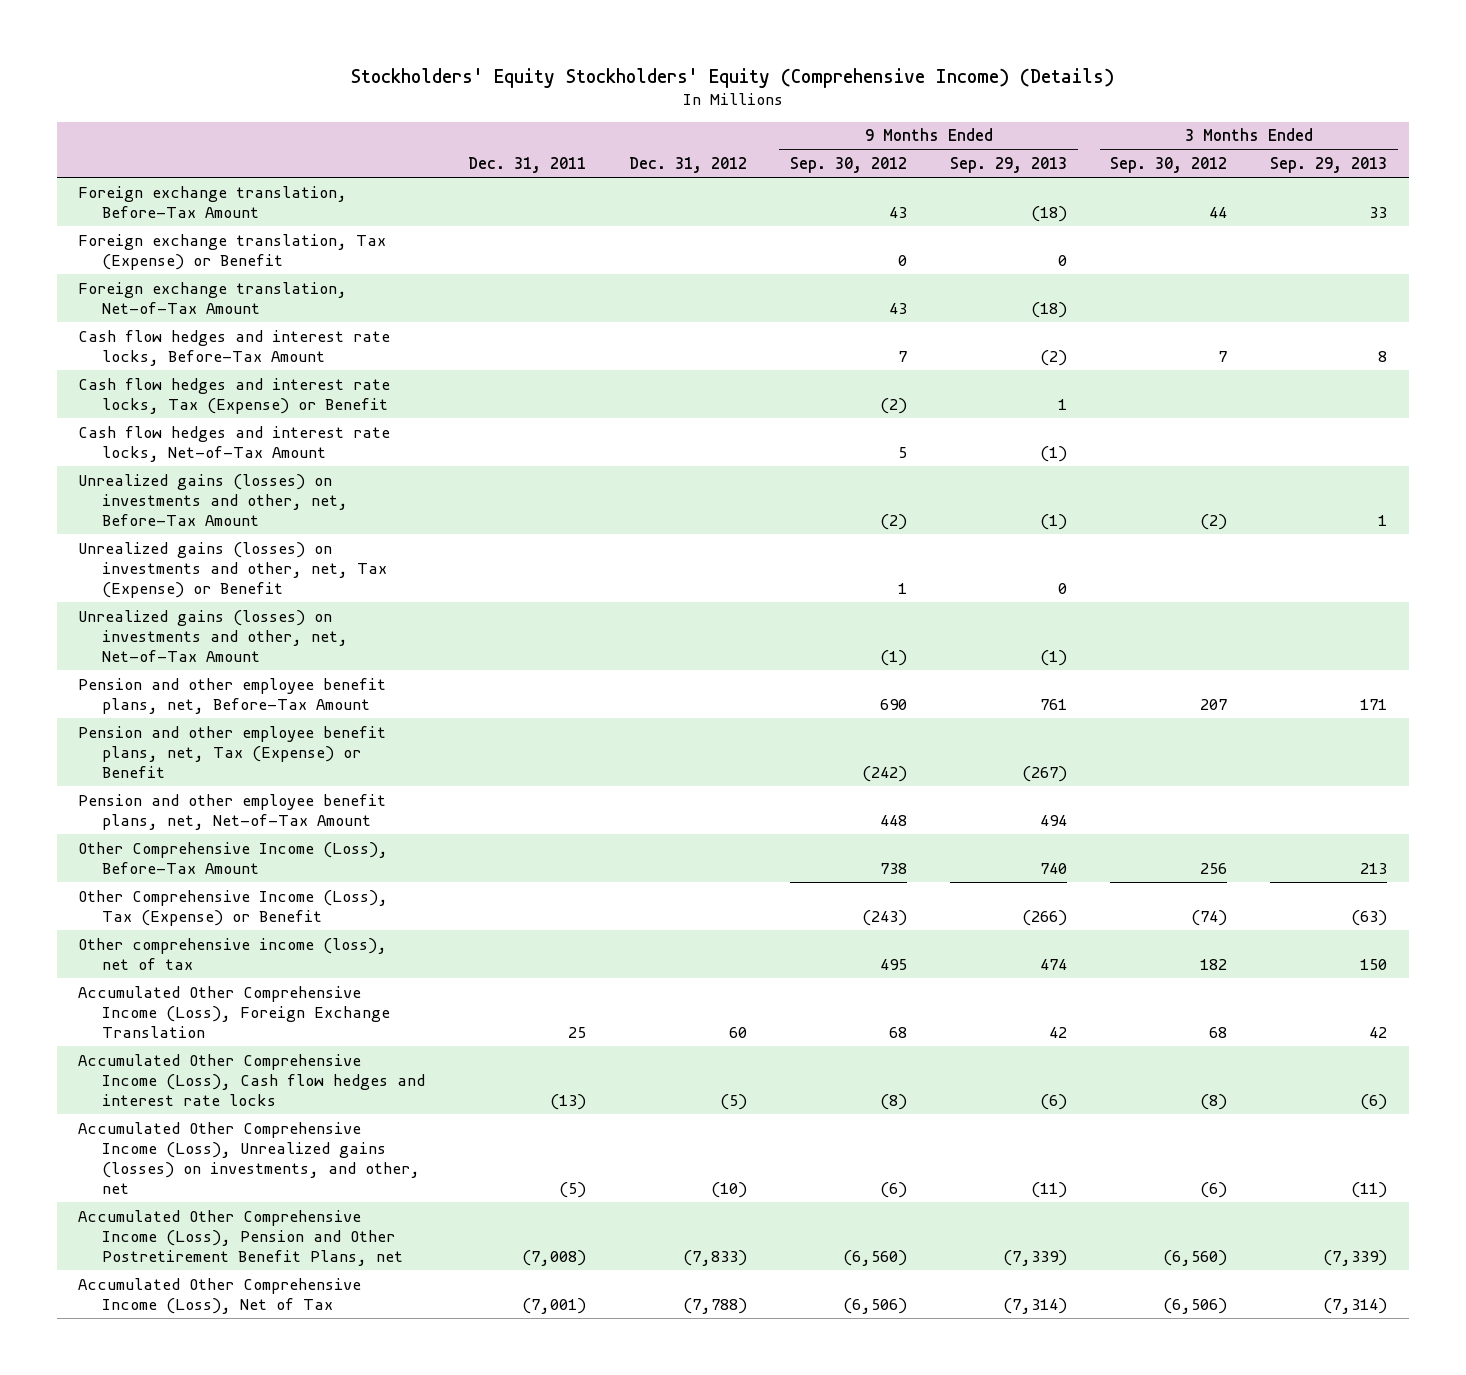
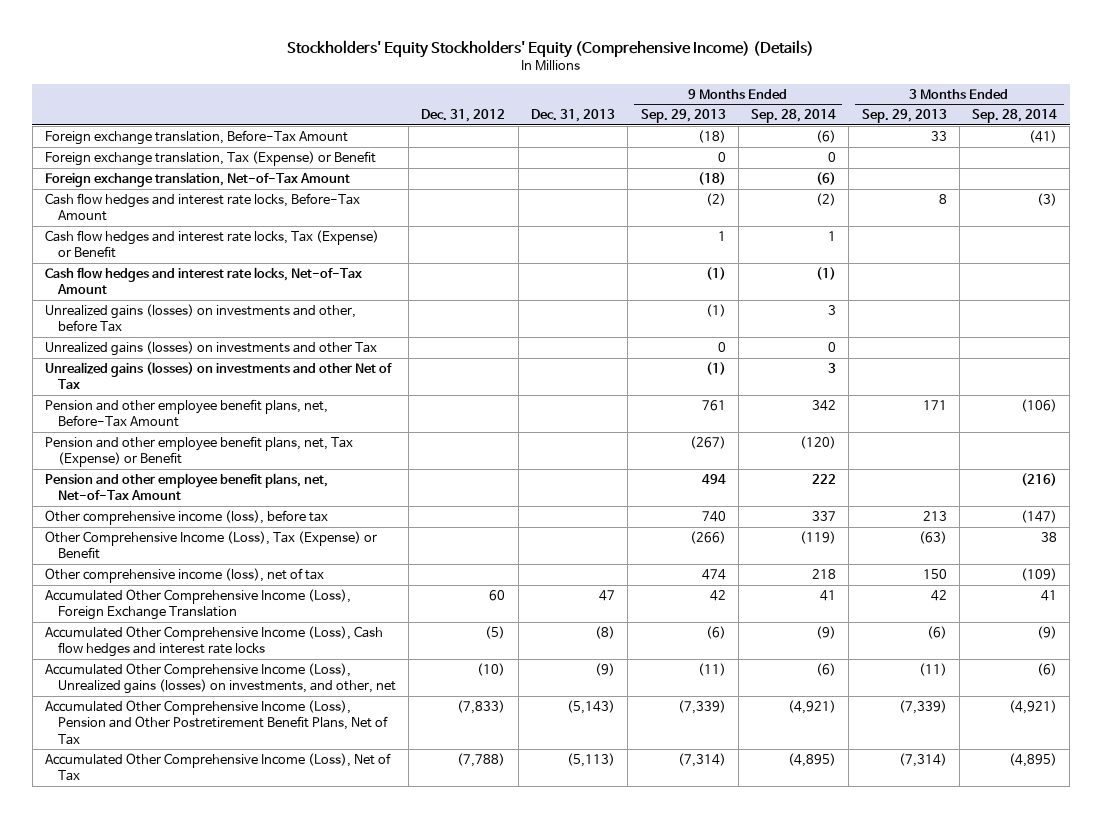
- | Dec. 31, 2011 | Dec. 31, 2012 | 9 Months Ended Sep. 30, 2012 | 9 Months Ended Sep. 29, 2013 | 3 Months Ended Sep. 30, 2012 | 3 Months Ended Sep. 29, 2013
+ | Dec. 31, 2012 | Dec. 31, 2013 | 9 Months Ended Sep. 29, 2013 | 9 Months Ended Sep. 28, 2014 | 3 Months Ended Sep. 29, 2013 | 3 Months Ended Sep. 28, 2014
- Unrealized gains (losses) on investments and other, net, Before-Tax Amount | | | (2) | (1) | (2) | 1
- Unrealized gains (losses) on investments and other, net, Tax (Expense) or Benefit | | | 1 | 0 | |
- Unrealized gains (losses) on investments and other, net, Net-of-Tax Amount | | | (1) | (1) | |
+ Unrealized gains (losses) on investments and other, before Tax | | | (1) | 3 | |
+ Unrealized gains (losses) on investments and other Tax | | | 0 | 0 | |
+ Unrealized gains (losses) on investments and other Net of Tax | | | (1) | 3 | |
- Other Comprehensive Income (Loss), Before-Tax Amount | | | 738 | 740 | 256 | 213
+ Other comprehensive income (loss), before tax | | | 740 | 337 | 213 | (147)
- Accumulated Other Comprehensive Income (Loss), Pension and Other Postretirement Benefit Plans, net | (7,008) | (7,833) | (6,560) | (7,339) | (6,560) | (7,339)
+ Accumulated Other Comprehensive Income (Loss), Pension and Other Postretirement Benefit Plans, Net of Tax | (7,833) | (5,143) | (7,339) | (4,921) | (7,339) | (4,921)

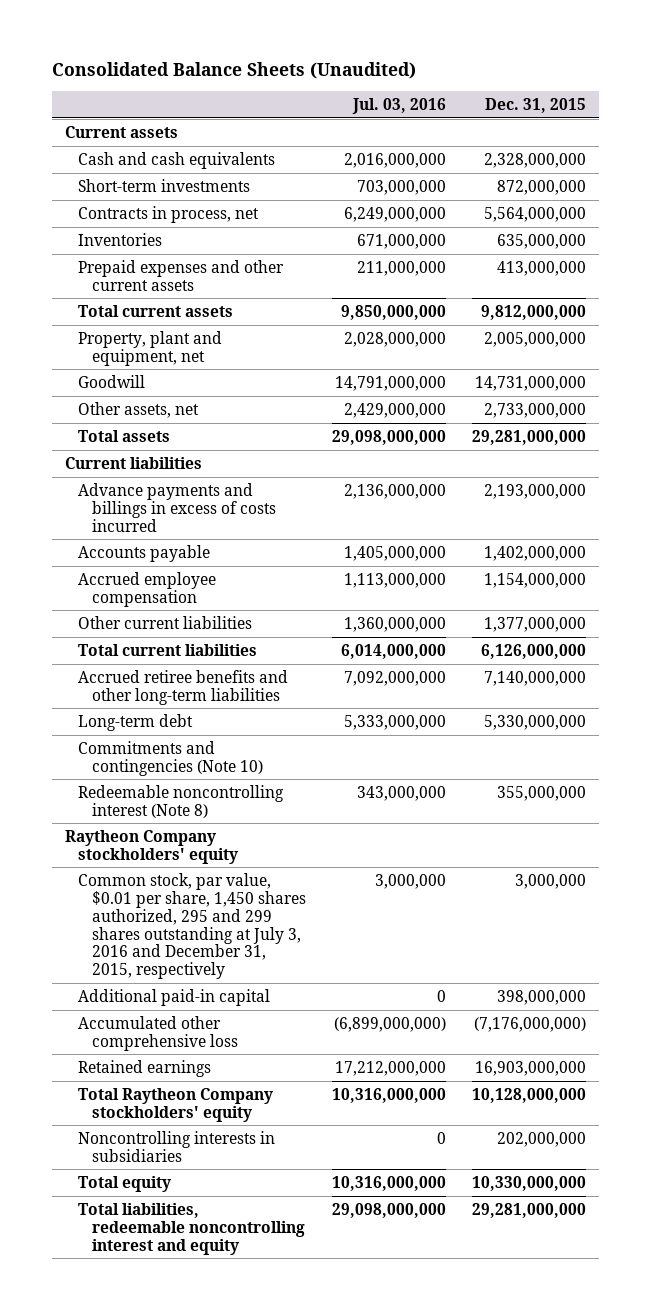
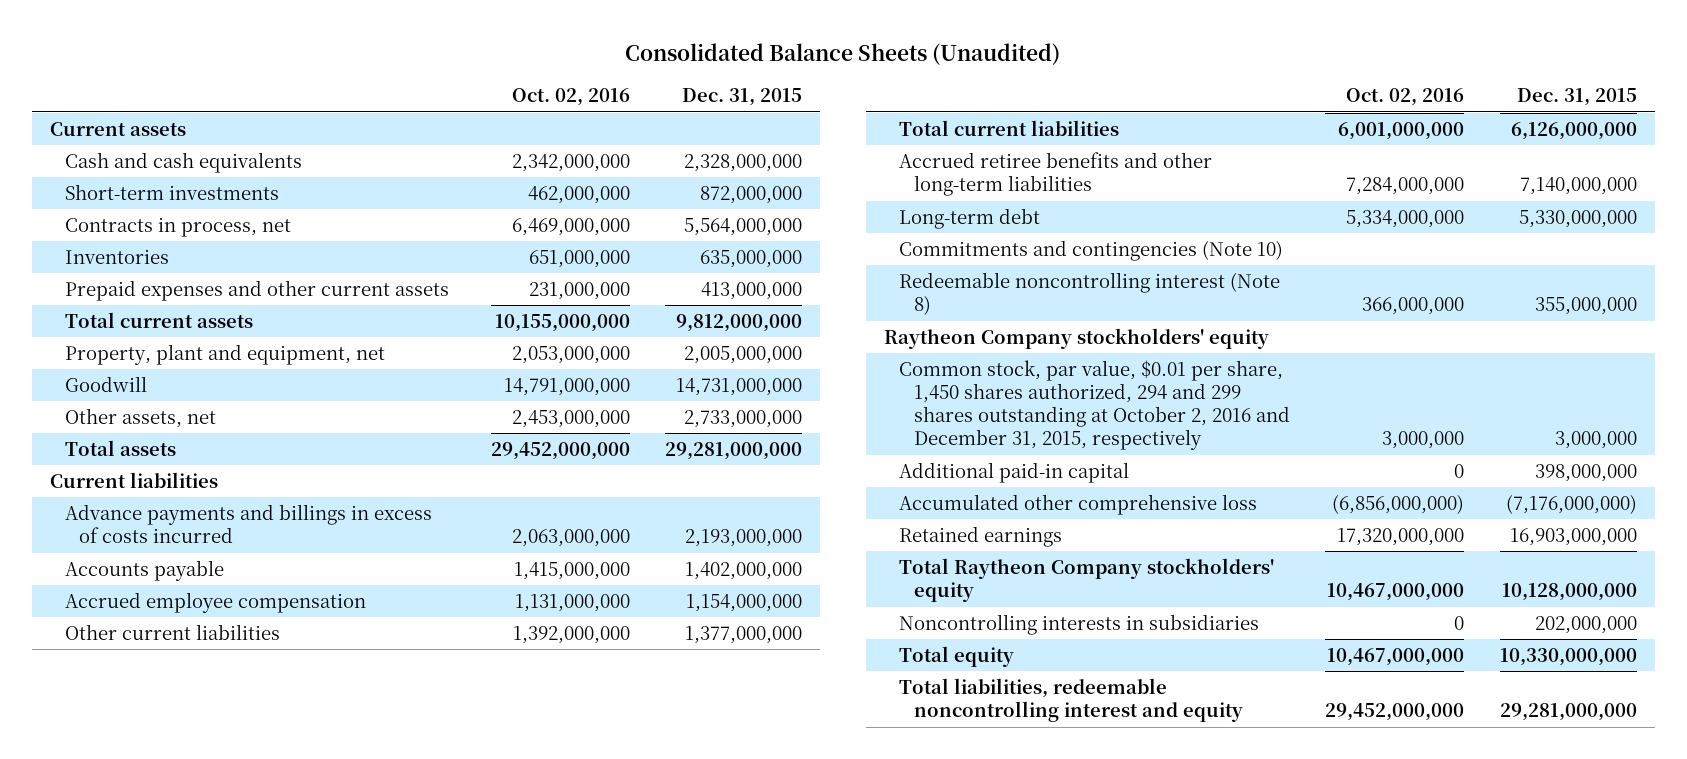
- | Jul. 03, 2016 | Dec. 31, 2015
+ | Oct. 02, 2016 | Dec. 31, 2015
- Common stock, par value, $0.01 per share, 1,450 shares authorized, 295 and 299 shares outstanding at July 3, 2016 and December 31, 2015, respectively | 3,000,000 | 3,000,000
+ Common stock, par value, $0.01 per share, 1,450 shares authorized, 294 and 299 shares outstanding at October 2, 2016 and December 31, 2015, respectively | 3,000,000 | 3,000,000

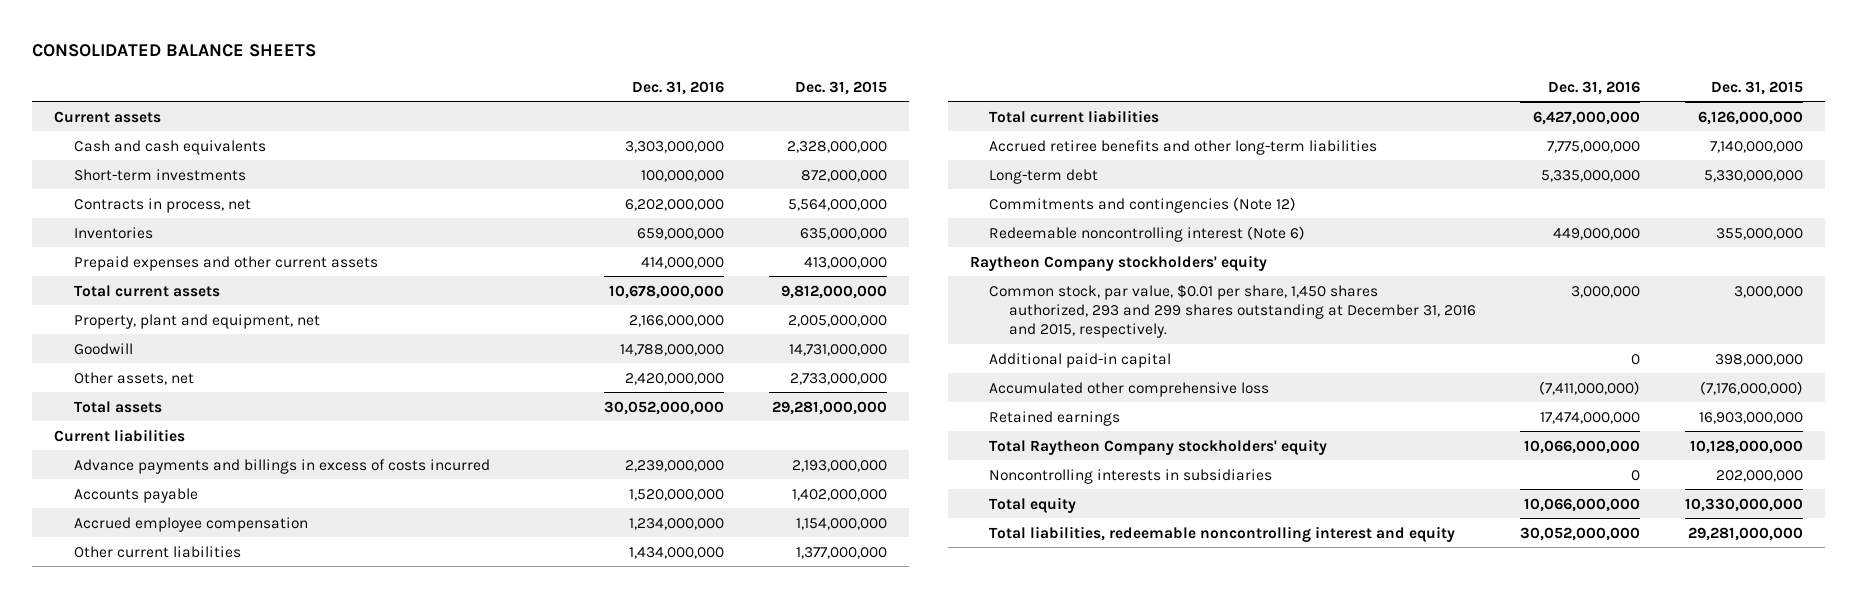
- Consolidated Balance Sheets (Unaudited)
+ CONSOLIDATED BALANCE SHEETS
- | Oct. 02, 2016 | Dec. 31, 2015
+ | Dec. 31, 2016 | Dec. 31, 2015
- Commitments and contingencies (Note 10)
- Redeemable noncontrolling interest (Note 8) | 366,000,000 | 355,000,000
+ Commitments and contingencies (Note 12)
+ Redeemable noncontrolling interest (Note 6) | 449,000,000 | 355,000,000
- Common stock, par value, $0.01 per share, 1,450 shares authorized, 294 and 299 shares outstanding at October 2, 2016 and December 31, 2015, respectively | 3,000,000 | 3,000,000
+ Common stock, par value, $0.01 per share, 1,450 shares authorized, 293 and 299 shares outstanding at December 31, 2016 and 2015, respectively. | 3,000,000 | 3,000,000

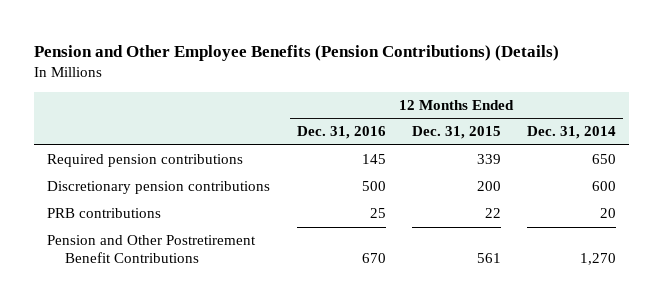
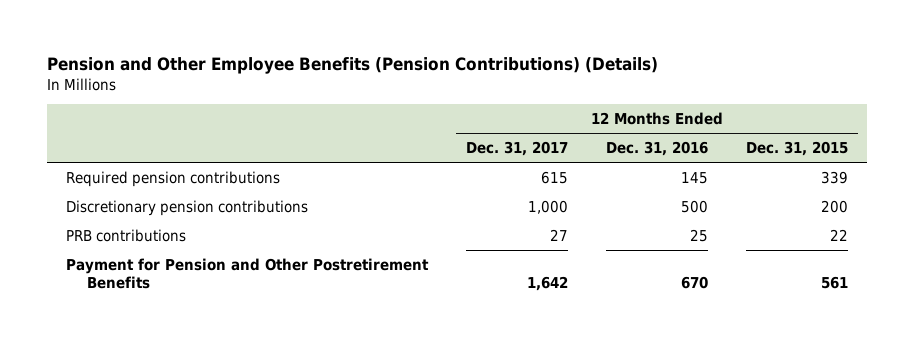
- | 12 Months Ended Dec. 31, 2016 | 12 Months Ended Dec. 31, 2015 | 12 Months Ended Dec. 31, 2014
+ | 12 Months Ended Dec. 31, 2017 | 12 Months Ended Dec. 31, 2016 | 12 Months Ended Dec. 31, 2015
- Pension and Other Postretirement Benefit Contributions | 670 | 561 | 1,270
+ Payment for Pension and Other Postretirement Benefits | 1,642 | 670 | 561

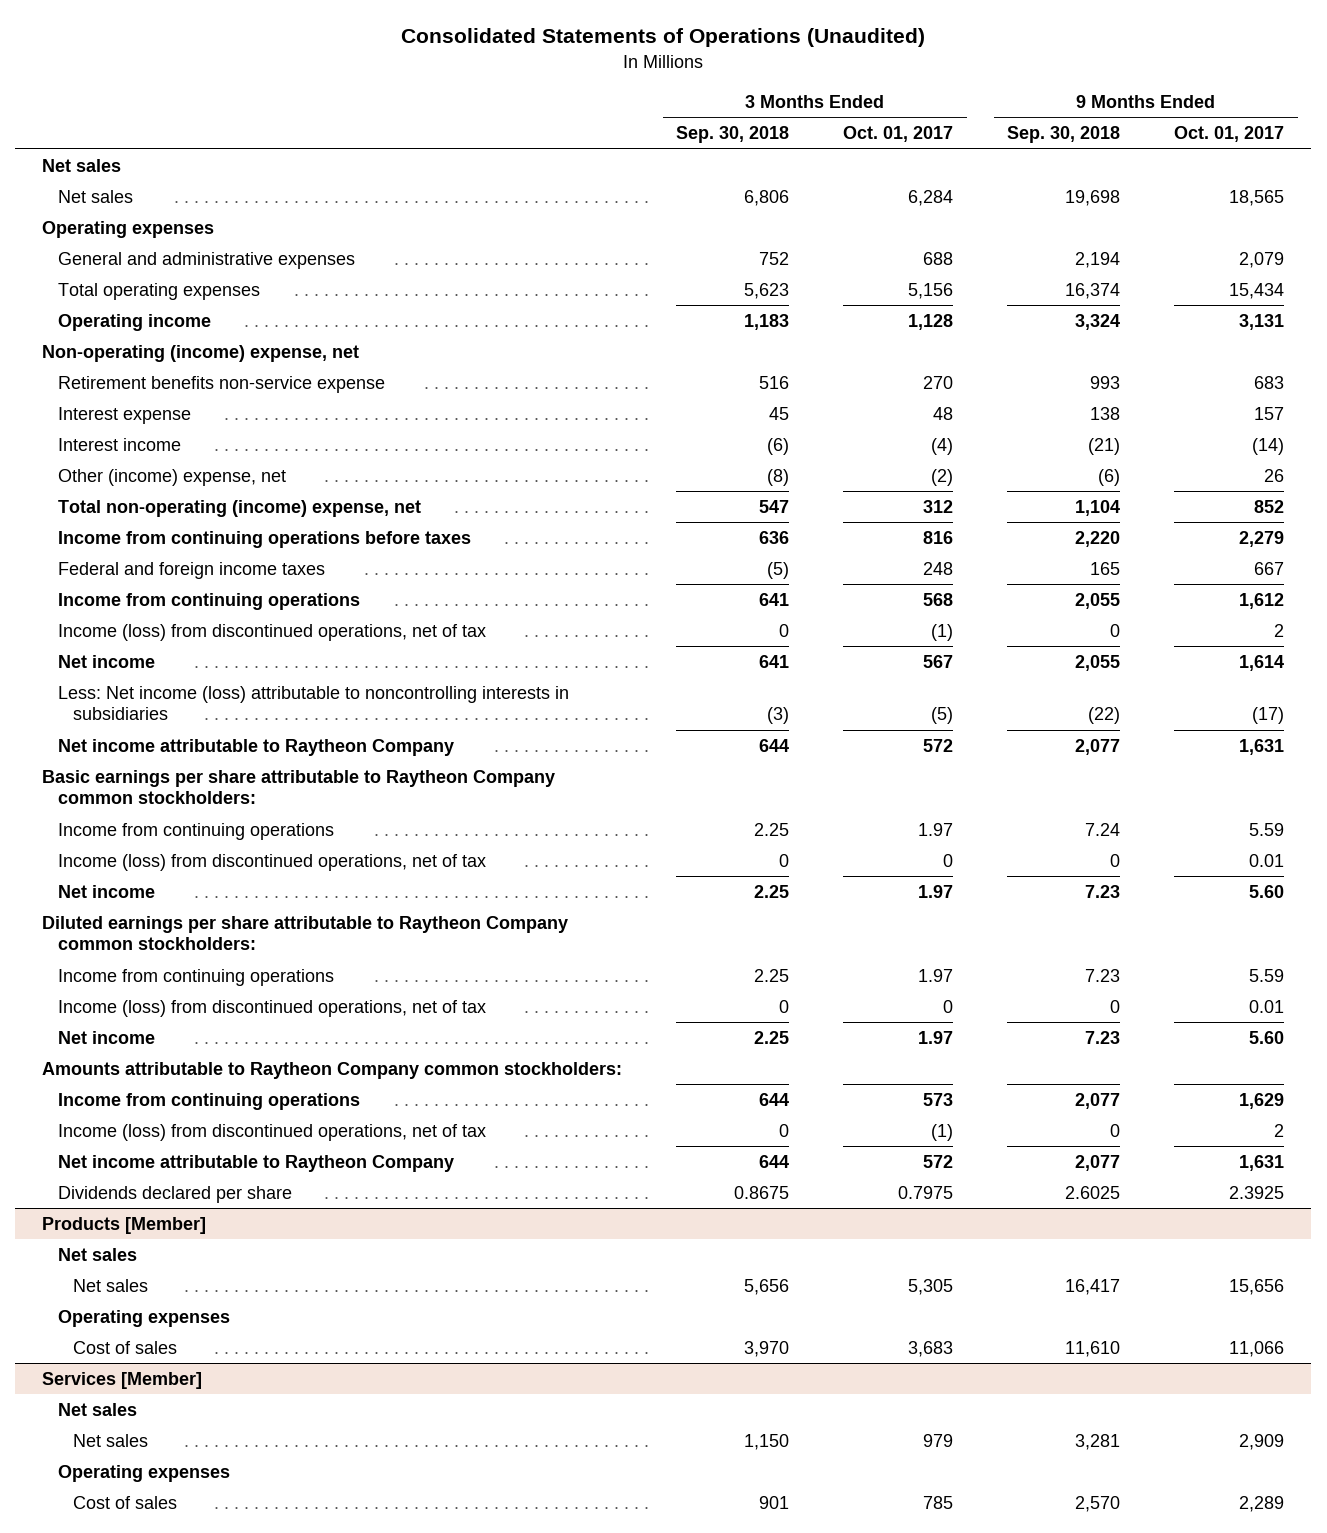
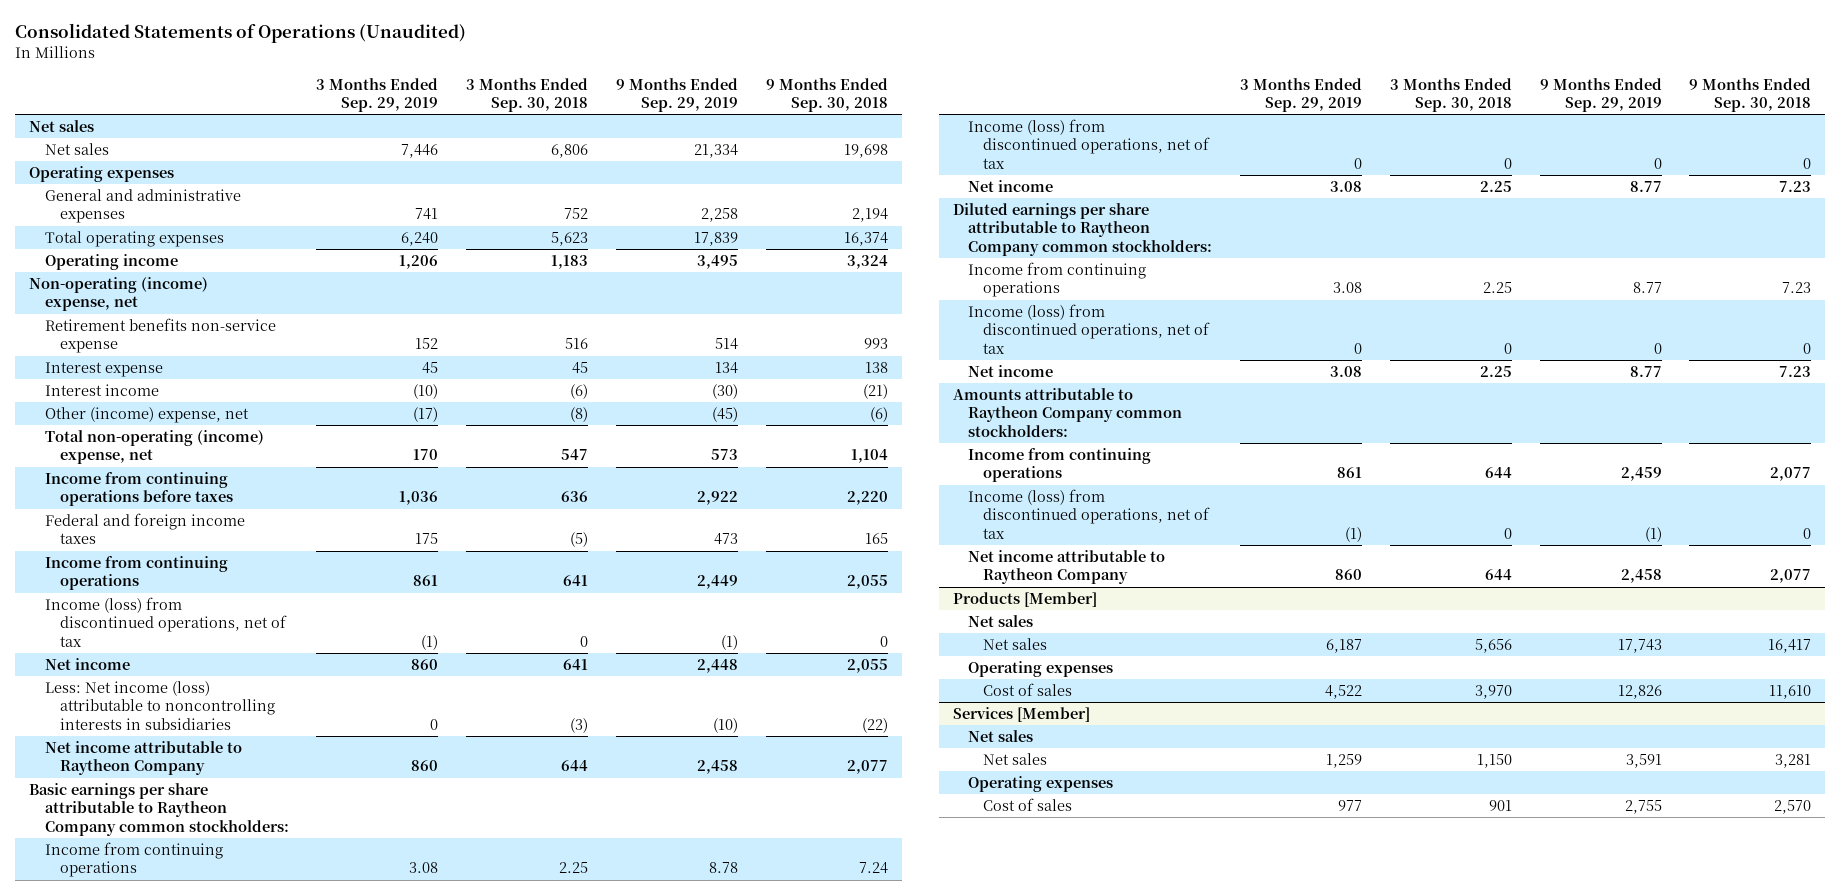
- | 3 Months Ended Sep. 30, 2018 | 3 Months Ended Oct. 01, 2017 | 9 Months Ended Sep. 30, 2018 | 9 Months Ended Oct. 01, 2017
+ | 3 Months Ended Sep. 29, 2019 | 3 Months Ended Sep. 30, 2018 | 9 Months Ended Sep. 29, 2019 | 9 Months Ended Sep. 30, 2018
- Dividends declared per share | 0.8675 | 0.7975 | 2.6025 | 2.3925

